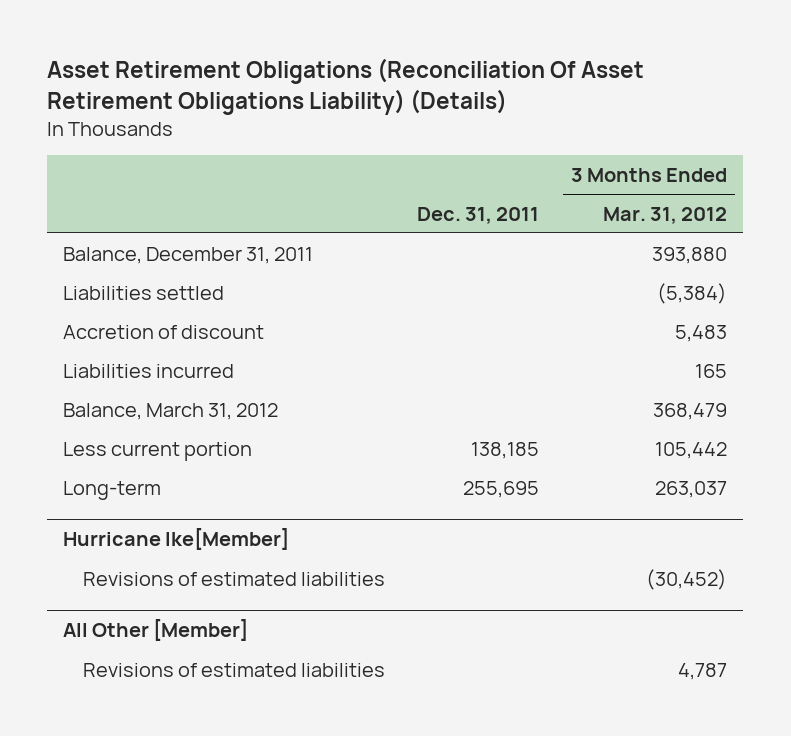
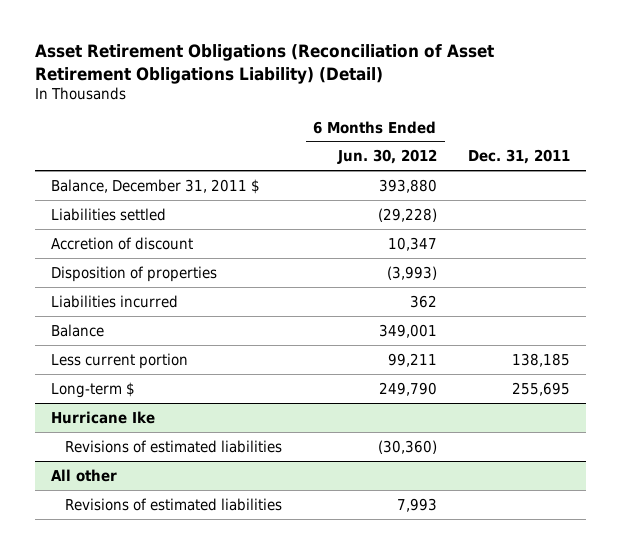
- Asset Retirement Obligations (Reconciliation Of Asset Retirement Obligations Liability) (Details)
+ Asset Retirement Obligations (Reconciliation of Asset Retirement Obligations Liability) (Detail)
- | Dec. 31, 2011 | 3 Months Ended Mar. 31, 2012
+ | 6 Months Ended Jun. 30, 2012 | Dec. 31, 2011
- Balance, December 31, 2011 | | 393,880
+ Balance, December 31, 2011 $ | 393,880 |
+ Disposition of properties | (3,993) |
- Balance, March 31, 2012 | | 368,479
+ Balance | 349,001 |
- Long-term | 255,695 | 263,037
- Hurricane Ike[Member]
+ Long-term $ | 249,790 | 255,695
+ Hurricane Ike
- All Other [Member]
+ All other

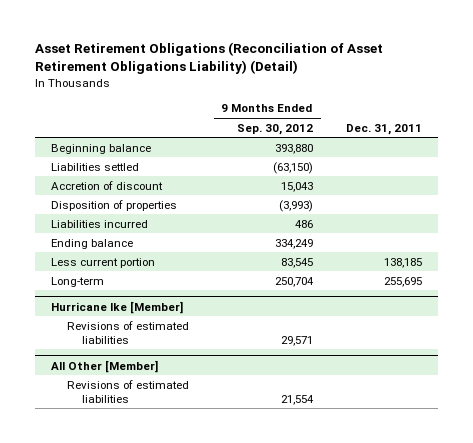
- | 6 Months Ended Jun. 30, 2012 | Dec. 31, 2011
+ | 9 Months Ended Sep. 30, 2012 | Dec. 31, 2011
- Balance, December 31, 2011 $ | 393,880 |
+ Beginning balance | 393,880 |
- Balance | 349,001 |
+ Ending balance | 334,249 |
- Long-term $ | 249,790 | 255,695
- Hurricane Ike
+ Long-term | 250,704 | 255,695
+ Hurricane Ike [Member]
- All other
+ All Other [Member]

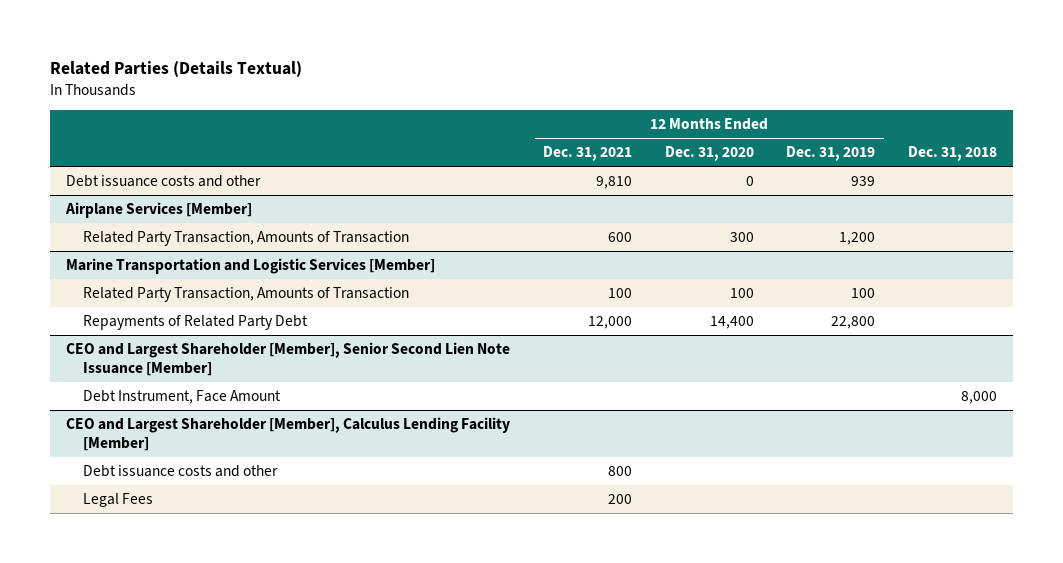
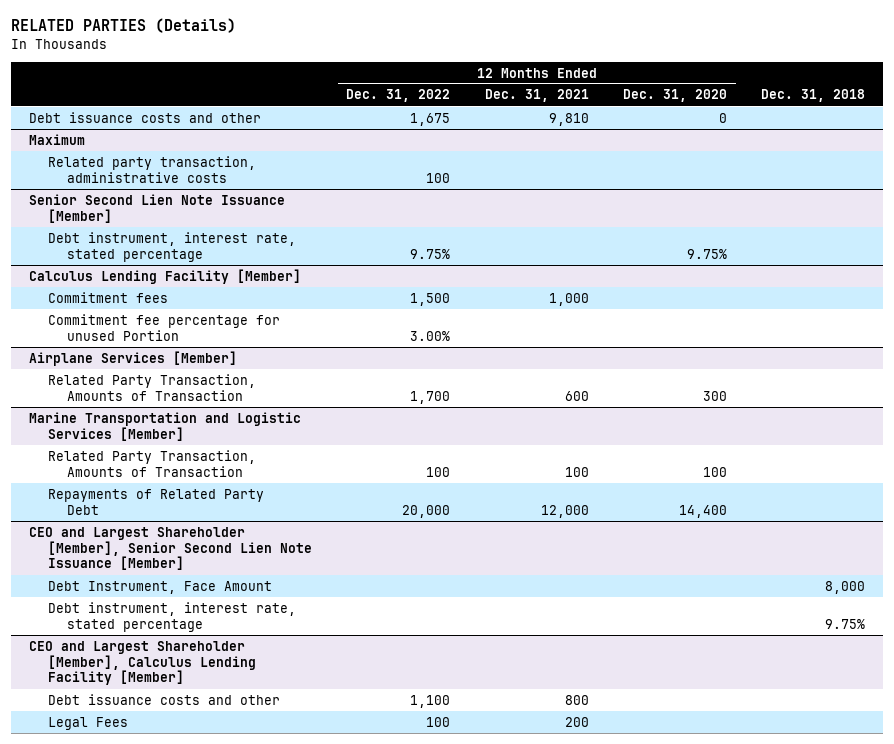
- Related Parties (Details Textual)
+ RELATED PARTIES (Details)
- | 12 Months Ended Dec. 31, 2021 | 12 Months Ended Dec. 31, 2020 | 12 Months Ended Dec. 31, 2019 | Dec. 31, 2018
+ | 12 Months Ended Dec. 31, 2022 | 12 Months Ended Dec. 31, 2021 | 12 Months Ended Dec. 31, 2020 | Dec. 31, 2018
+ Maximum
+ Related party transaction, administrative costs | 100 | | |
+ Senior Second Lien Note Issuance [Member]
+ Debt instrument, interest rate, stated percentage | 9.75% | | 9.75% |
+ Calculus Lending Facility [Member]
+ Commitment fees | 1,500 | 1,000 | |
+ Commitment fee percentage for unused Portion | 3.00% | | |
@ CEO and Largest Shareholder [Member], Senior Second Lien Note Issuance [Member]
+ Debt instrument, interest rate, stated percentage | | | | 9.75%

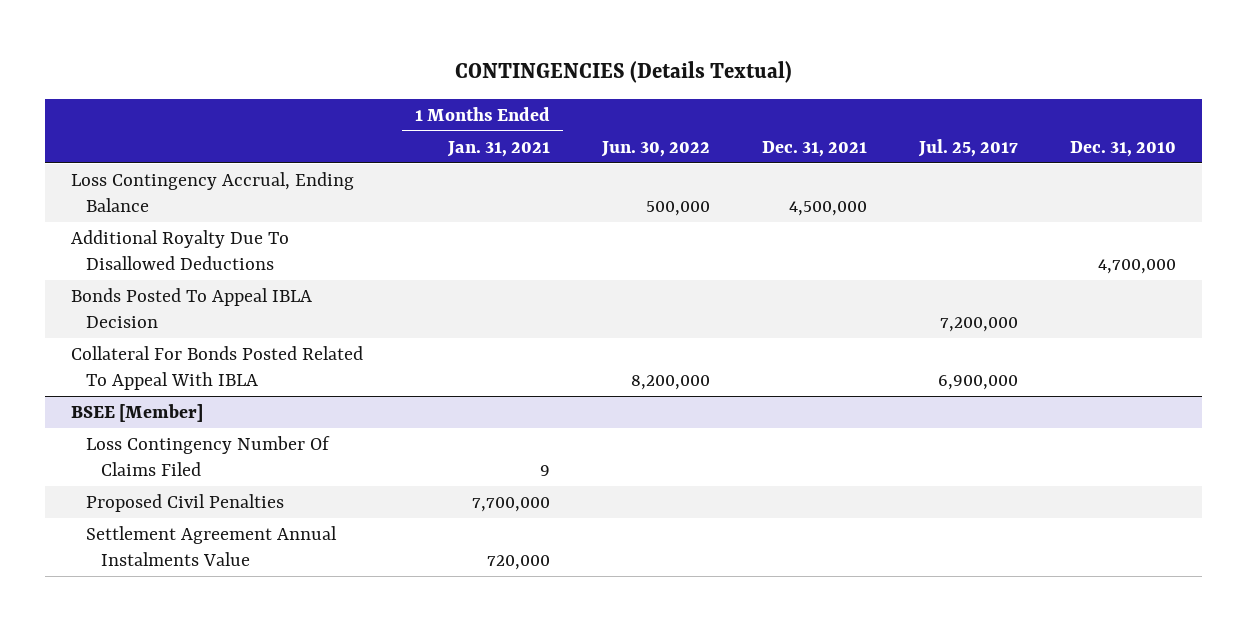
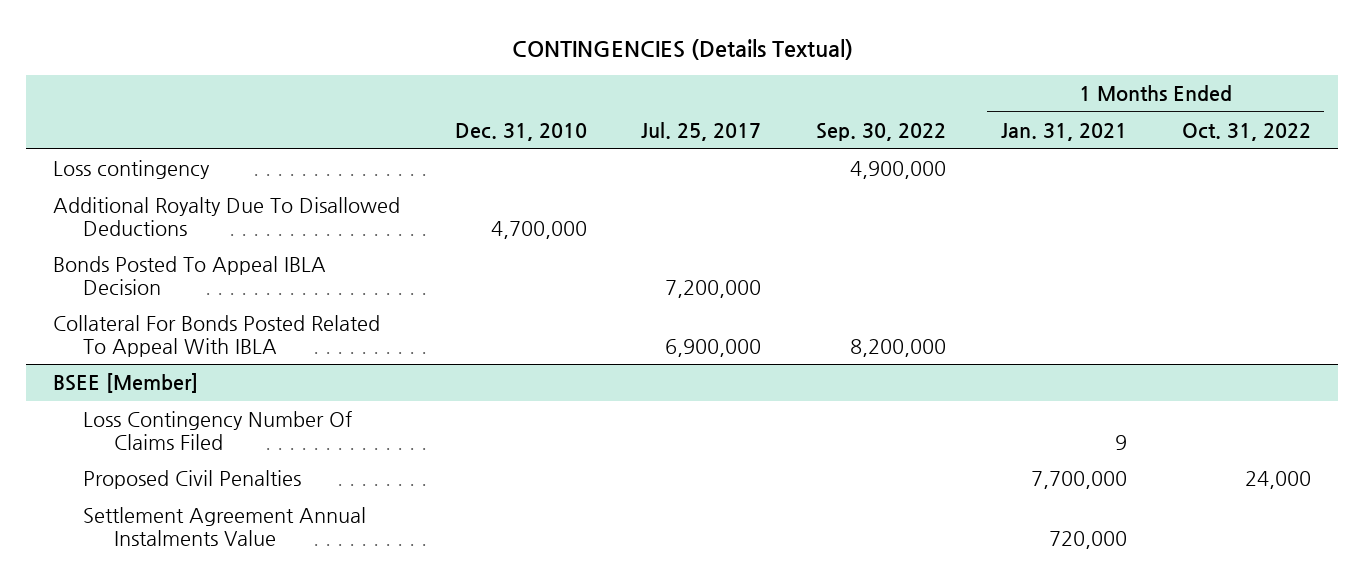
- | 1 Months Ended Jan. 31, 2021 | Jun. 30, 2022 | Dec. 31, 2021 | Jul. 25, 2017 | Dec. 31, 2010
+ | Dec. 31, 2010 | Jul. 25, 2017 | Sep. 30, 2022 | 1 Months Ended Jan. 31, 2021 | 1 Months Ended Oct. 31, 2022
- Loss Contingency Accrual, Ending Balance | | 500,000 | 4,500,000 | |
+ Loss contingency | | | 4,900,000 | |

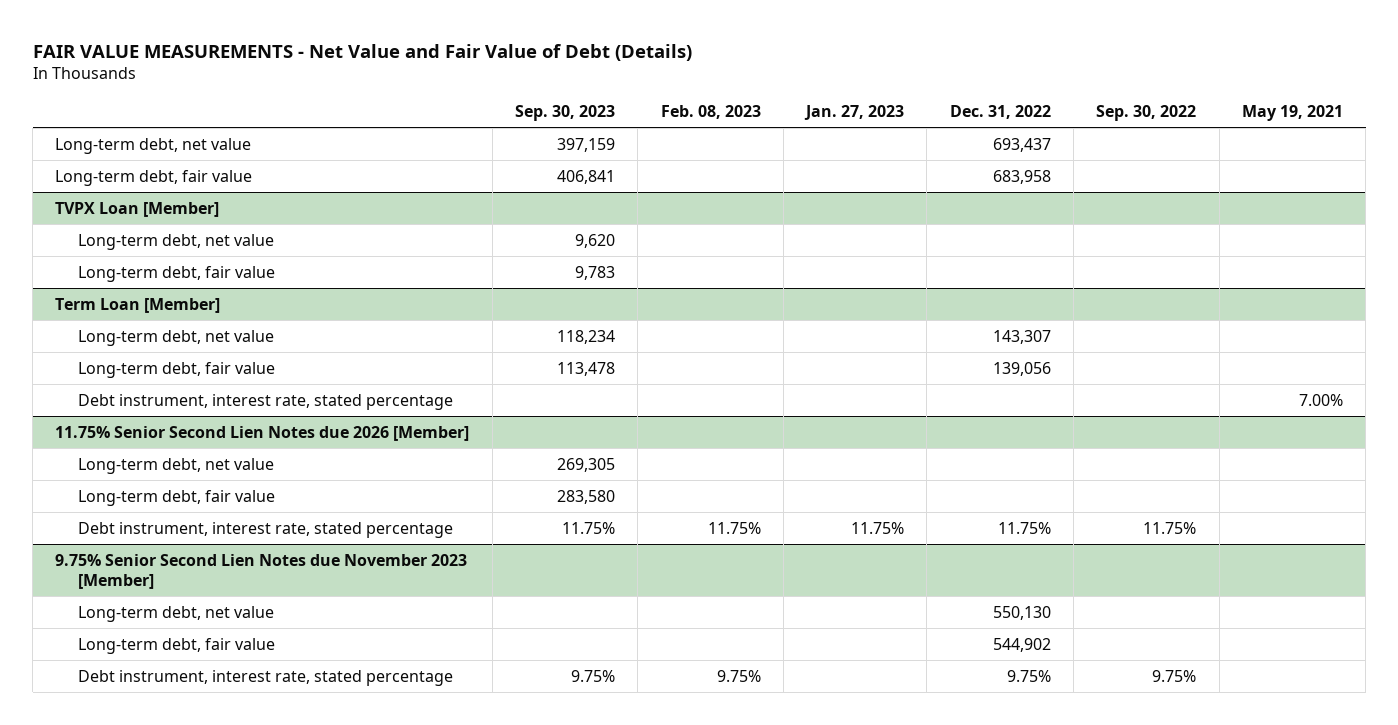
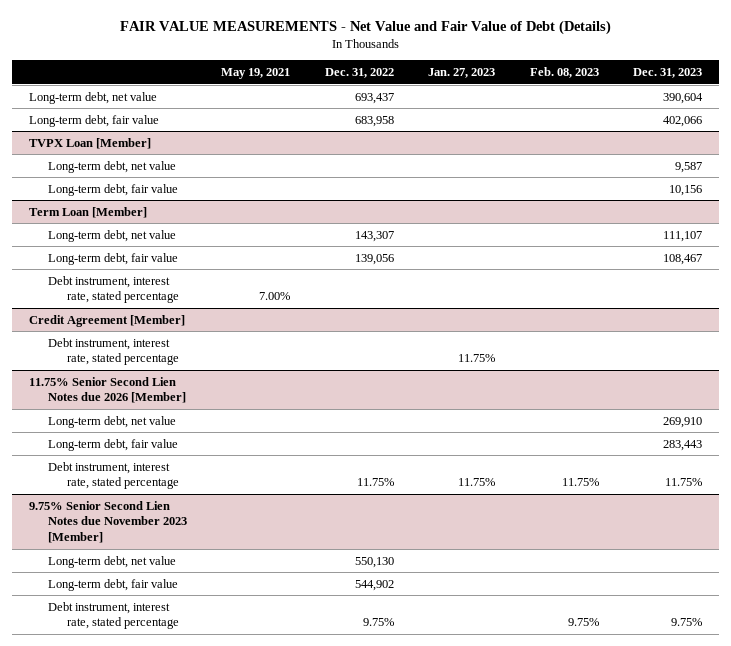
- | Sep. 30, 2023 | Feb. 08, 2023 | Jan. 27, 2023 | Dec. 31, 2022 | Sep. 30, 2022 | May 19, 2021
+ | May 19, 2021 | Dec. 31, 2022 | Jan. 27, 2023 | Feb. 08, 2023 | Dec. 31, 2023
+ Credit Agreement [Member]
+ Debt instrument, interest rate, stated percentage | | | 11.75% | |

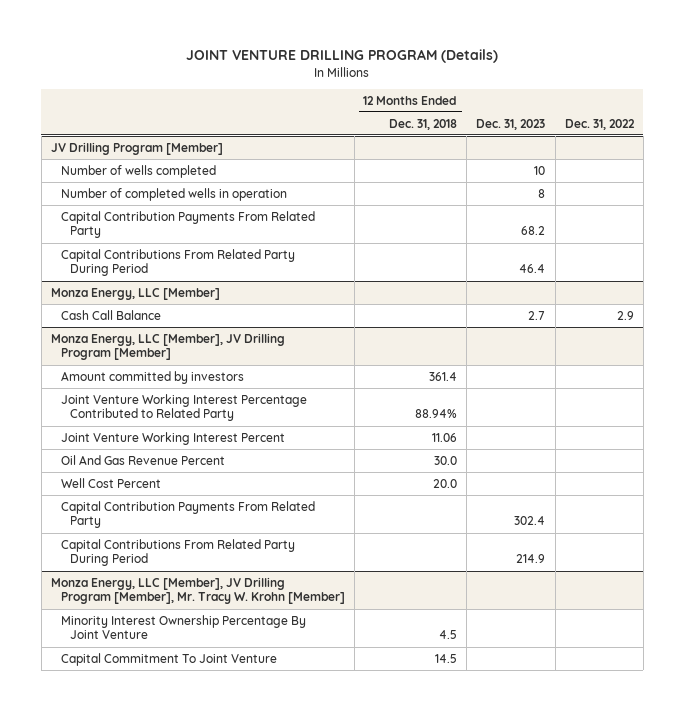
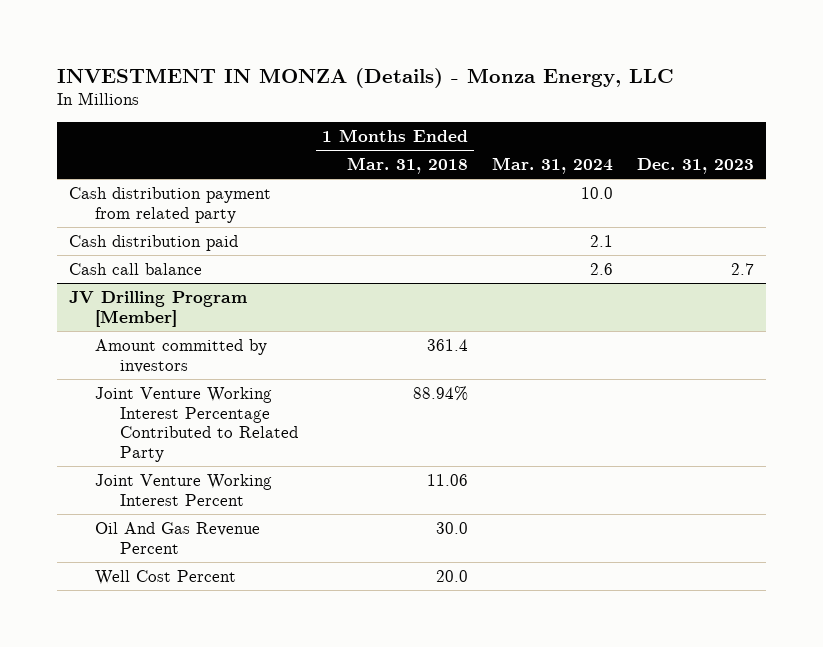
- JOINT VENTURE DRILLING PROGRAM (Details)
+ INVESTMENT IN MONZA (Details) - Monza Energy, LLC
- | 12 Months Ended Dec. 31, 2018 | Dec. 31, 2023 | Dec. 31, 2022
+ | 1 Months Ended Mar. 31, 2018 | Mar. 31, 2024 | Dec. 31, 2023
+ Cash distribution payment from related party | | 10.0 |
+ Cash distribution paid | | 2.1 |
+ Cash call balance | | 2.6 | 2.7
@ JV Drilling Program [Member]
- Number of wells completed | | 10 |
- Number of completed wells in operation | | 8 |
- Capital Contribution Payments From Related Party | | 68.2 |
- Capital Contributions From Related Party During Period | | 46.4 |
- Monza Energy, LLC [Member]
- Cash Call Balance | | 2.7 | 2.9
- Monza Energy, LLC [Member], JV Drilling Program [Member]
- Amount committed by investors | 361.4 | |
- Joint Venture Working Interest Percentage Contributed to Related Party | 88.94% | |
- Joint Venture Working Interest Percent | 11.06 | |
- Oil And Gas Revenue Percent | 30.0 | |
- Well Cost Percent | 20.0 | |
- Capital Contribution Payments From Related Party | | 302.4 |
- Capital Contributions From Related Party During Period | | 214.9 |
- Monza Energy, LLC [Member], JV Drilling Program [Member], Mr. Tracy W. Krohn [Member]
- Minority Interest Ownership Percentage By Joint Venture | 4.5 | |
- Capital Commitment To Joint Venture | 14.5 | |
@ JV Drilling Program [Member]
+ Amount committed by investors | 361.4 | |
+ Joint Venture Working Interest Percentage Contributed to Related Party | 88.94% | |
+ Joint Venture Working Interest Percent | 11.06 | |
+ Oil And Gas Revenue Percent | 30.0 | |
+ Well Cost Percent | 20.0 | |

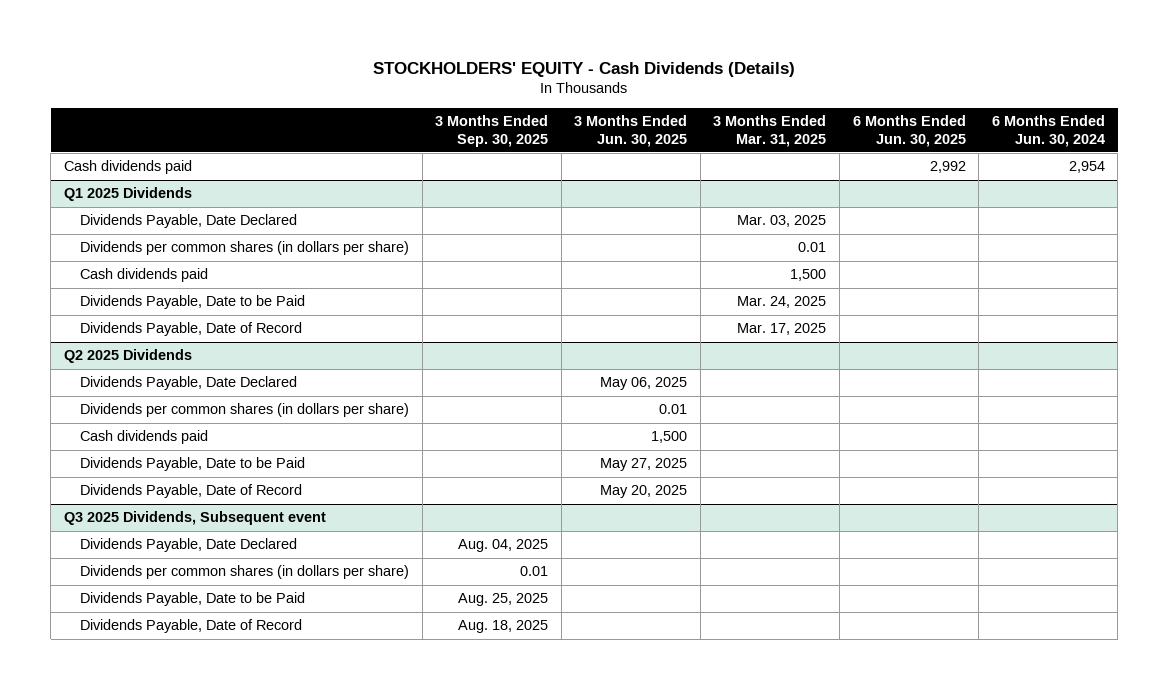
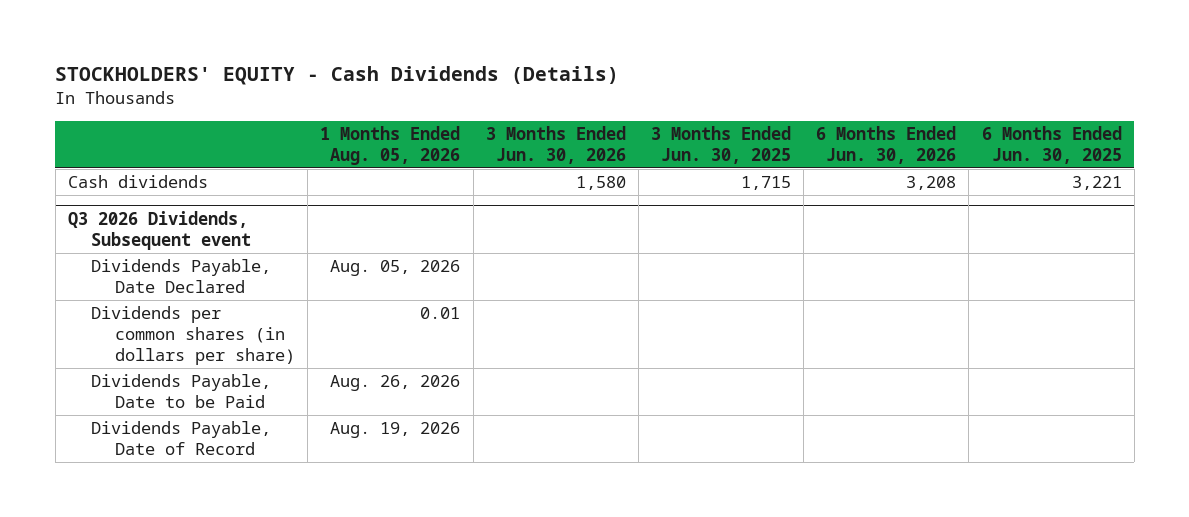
- | 3 Months Ended Sep. 30, 2025 | 3 Months Ended Jun. 30, 2025 | 3 Months Ended Mar. 31, 2025 | 6 Months Ended Jun. 30, 2025 | 6 Months Ended Jun. 30, 2024
+ | 1 Months Ended Aug. 05, 2026 | 3 Months Ended Jun. 30, 2026 | 3 Months Ended Jun. 30, 2025 | 6 Months Ended Jun. 30, 2026 | 6 Months Ended Jun. 30, 2025
- Cash dividends paid | | | | 2,992 | 2,954
- Q1 2025 Dividends
- Dividends Payable, Date Declared | | | Mar. 03, 2025 | |
- Dividends per common shares (in dollars per share) | | | 0.01 | |
- Cash dividends paid | | | 1,500 | |
- Dividends Payable, Date to be Paid | | | Mar. 24, 2025 | |
- Dividends Payable, Date of Record | | | Mar. 17, 2025 | |
- Q2 2025 Dividends
- Dividends Payable, Date Declared | | May 06, 2025 | | |
- Dividends per common shares (in dollars per share) | | 0.01 | | |
- Cash dividends paid | | 1,500 | | |
- Dividends Payable, Date to be Paid | | May 27, 2025 | | |
- Dividends Payable, Date of Record | | May 20, 2025 | | |
- Q3 2025 Dividends, Subsequent event
+ Cash dividends | | 1,580 | 1,715 | 3,208 | 3,221
+ Q3 2026 Dividends, Subsequent event

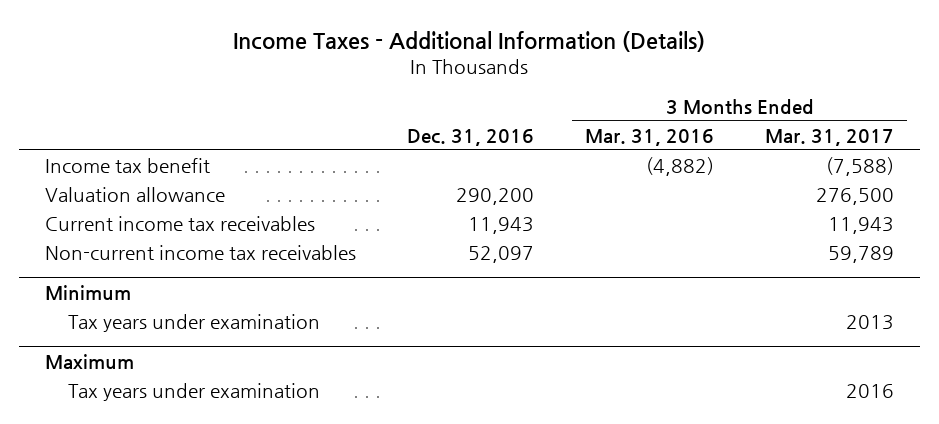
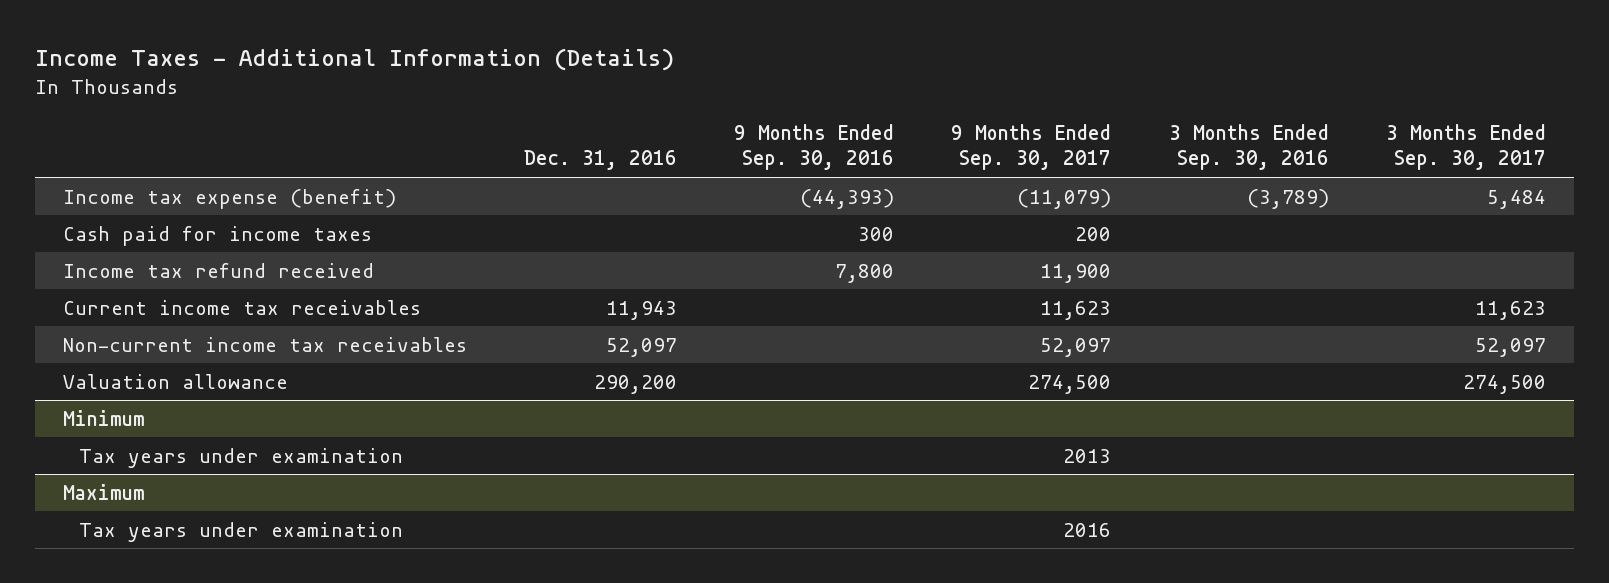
- | Dec. 31, 2016 | 3 Months Ended Mar. 31, 2016 | 3 Months Ended Mar. 31, 2017
+ | Dec. 31, 2016 | 9 Months Ended Sep. 30, 2016 | 9 Months Ended Sep. 30, 2017 | 3 Months Ended Sep. 30, 2016 | 3 Months Ended Sep. 30, 2017
- Income tax benefit | | (4,882) | (7,588)
+ Income tax expense (benefit) | | (44,393) | (11,079) | (3,789) | 5,484
+ Cash paid for income taxes | | 300 | 200 | |
+ Income tax refund received | | 7,800 | 11,900 | |
moved down: Valuation allowance | 290,200 | | 274,500 | | 274,500

